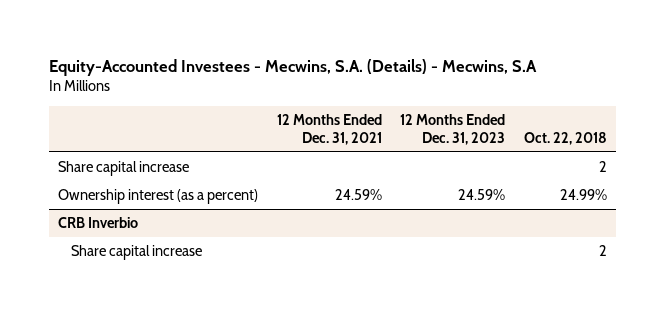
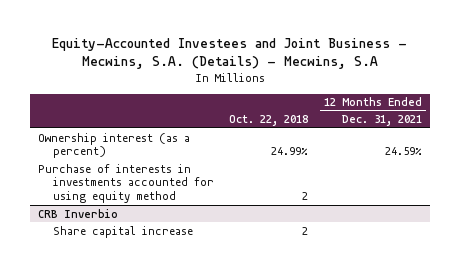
- Equity-Accounted Investees - Mecwins, S.A. (Details) - Mecwins, S.A
+ Equity-Accounted Investees and Joint Business - Mecwins, S.A. (Details) - Mecwins, S.A
- | 12 Months Ended Dec. 31, 2021 | 12 Months Ended Dec. 31, 2023 | Oct. 22, 2018
+ | Oct. 22, 2018 | 12 Months Ended Dec. 31, 2021
- Share capital increase | | | 2
+ Purchase of interests in investments accounted for using equity method | 2 |

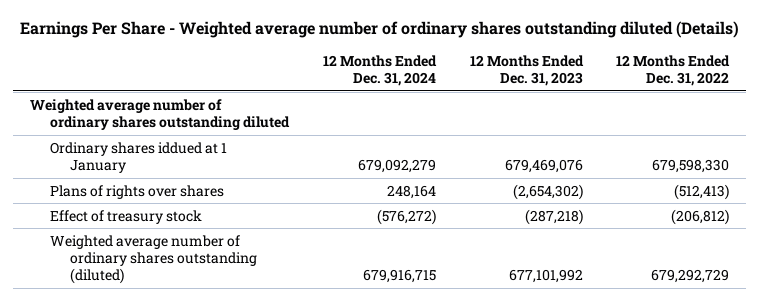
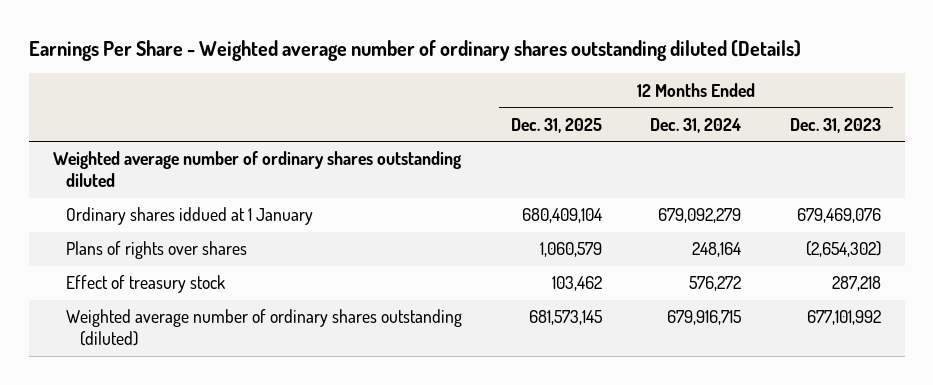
- | 12 Months Ended Dec. 31, 2024 | 12 Months Ended Dec. 31, 2023 | 12 Months Ended Dec. 31, 2022
+ | 12 Months Ended Dec. 31, 2025 | 12 Months Ended Dec. 31, 2024 | 12 Months Ended Dec. 31, 2023
- Effect of treasury stock | (576,272) | (287,218) | (206,812)
+ Effect of treasury stock | 103,462 | 576,272 | 287,218

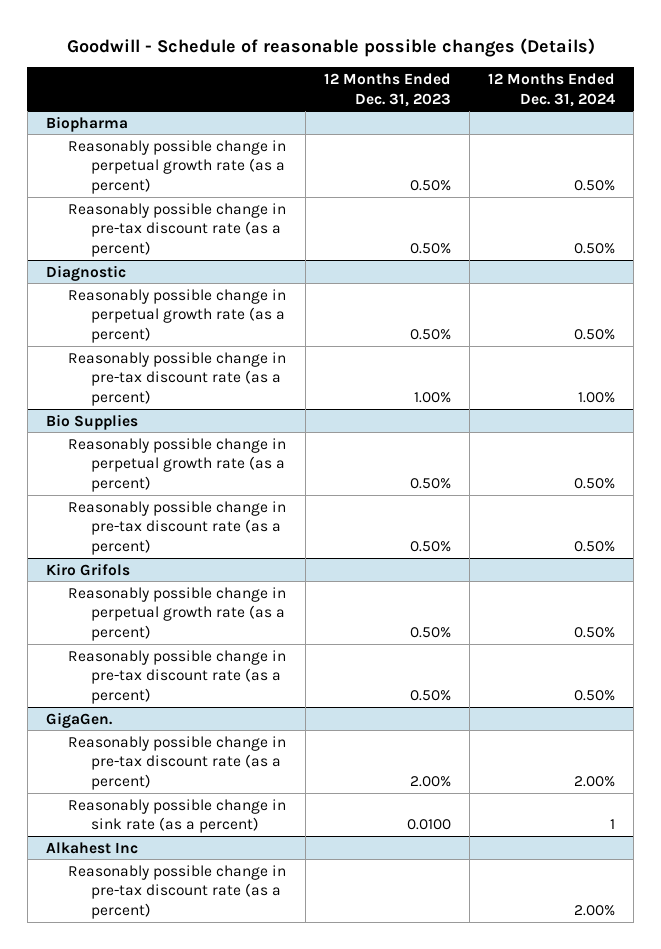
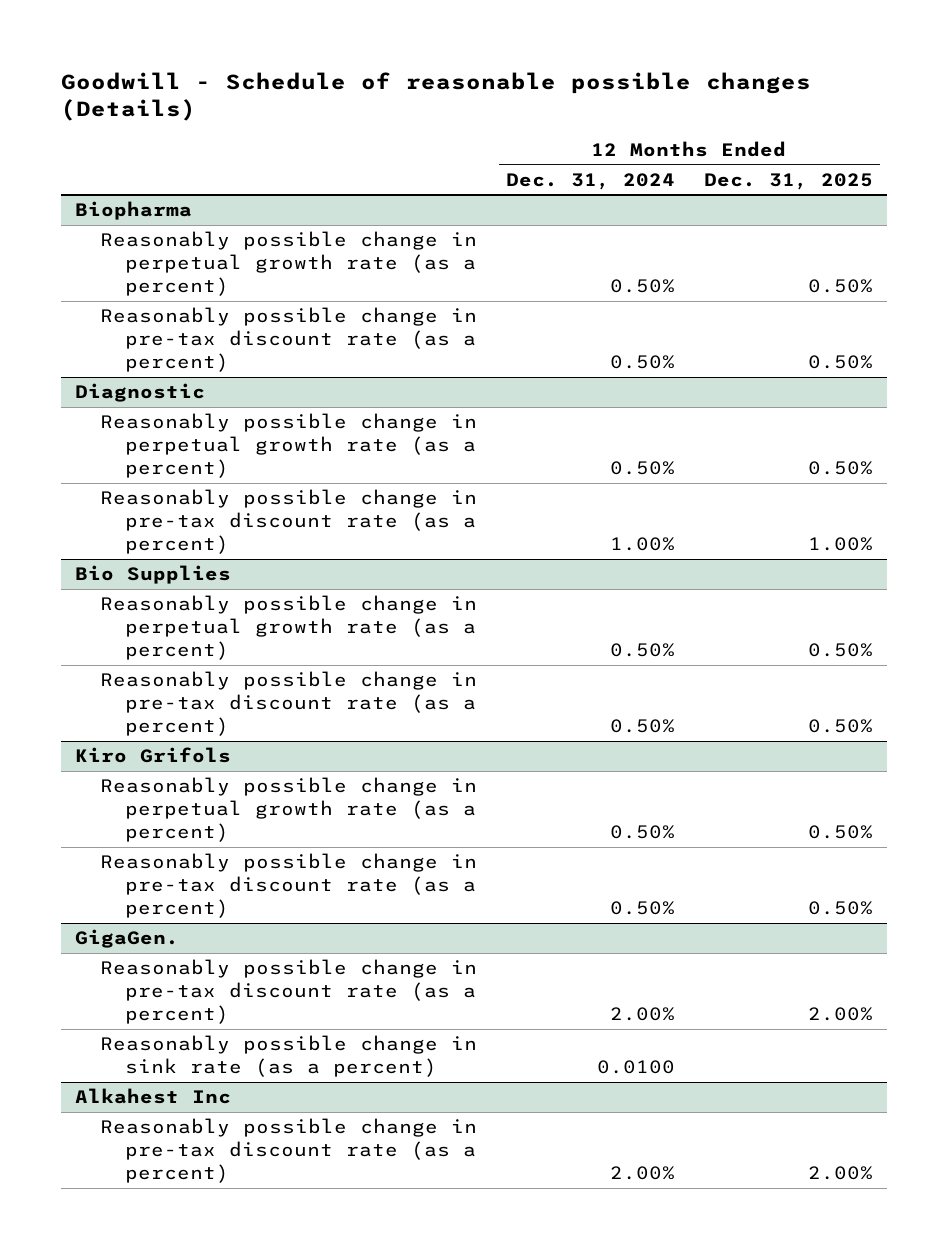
- | 12 Months Ended Dec. 31, 2023 | 12 Months Ended Dec. 31, 2024
+ | 12 Months Ended Dec. 31, 2024 | 12 Months Ended Dec. 31, 2025
@ GigaGen.
- Reasonably possible change in sink rate (as a percent) | 0.0100 | 1
+ Reasonably possible change in sink rate (as a percent) | 0.0100 |

